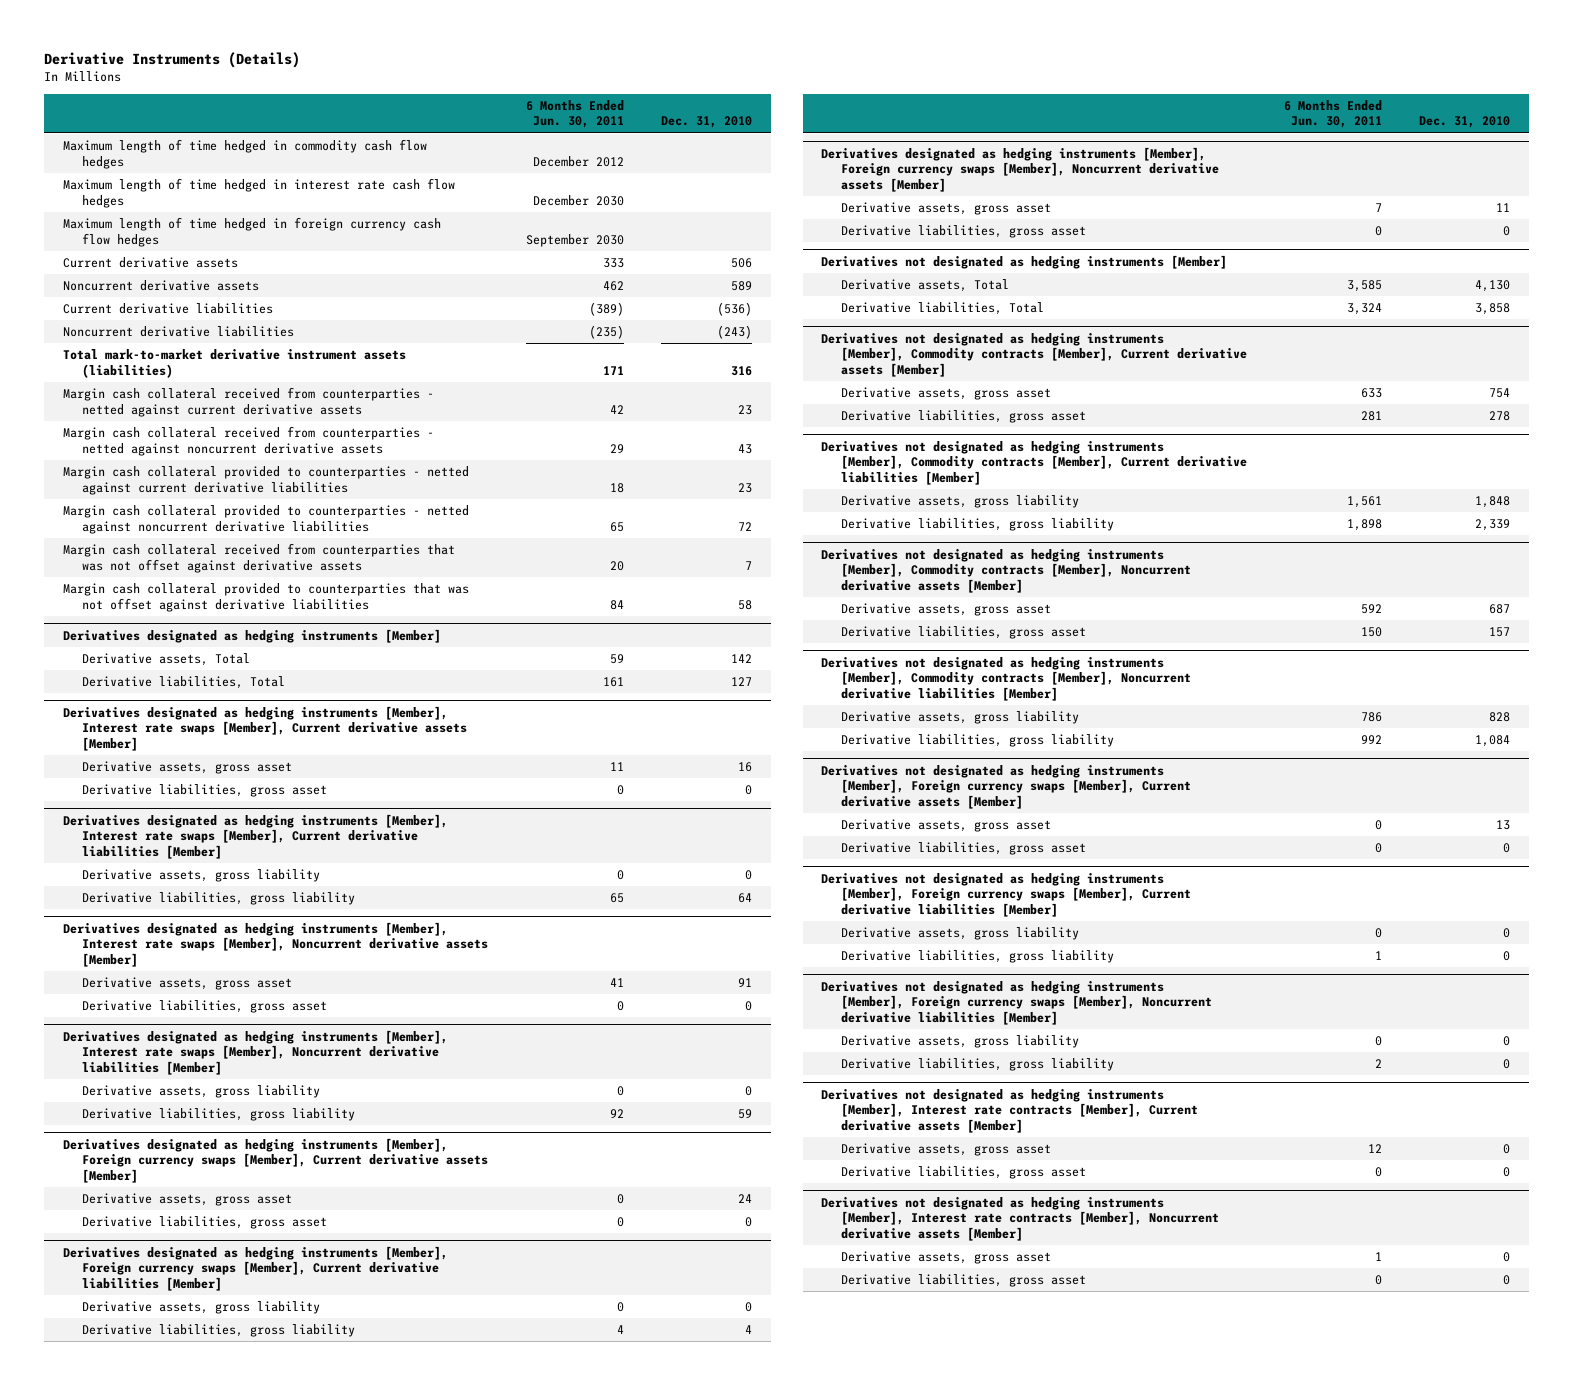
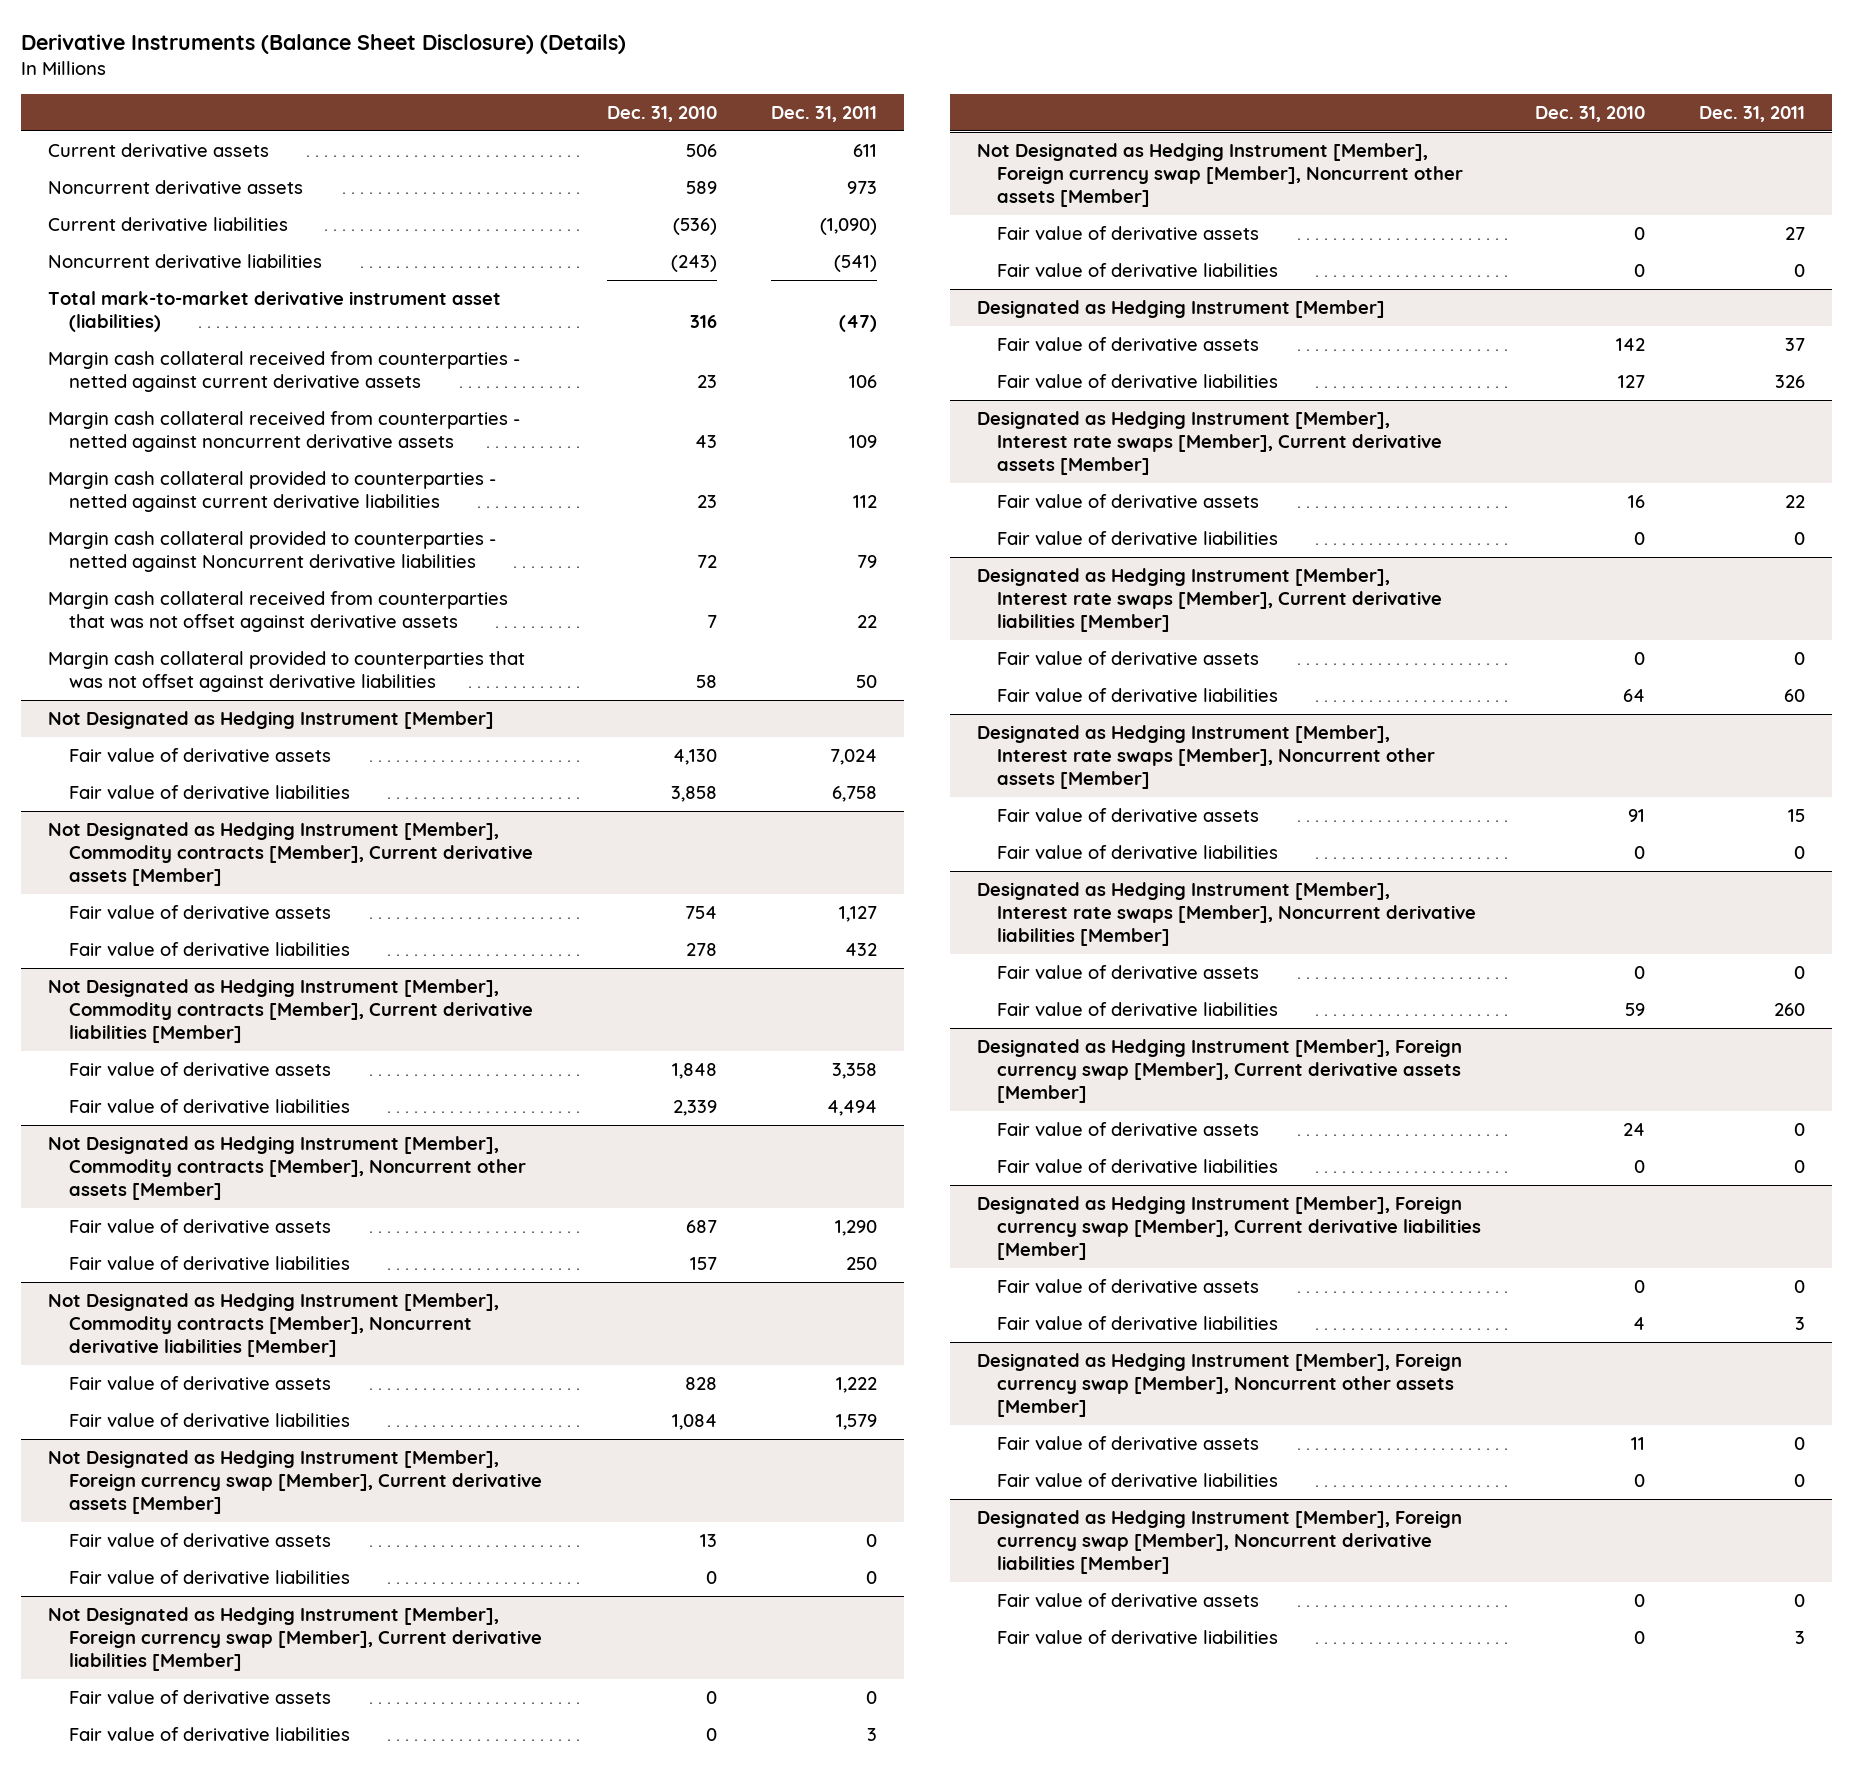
- Derivative Instruments (Details)
+ Derivative Instruments (Balance Sheet Disclosure) (Details)
- | 6 Months Ended Jun. 30, 2011 | Dec. 31, 2010
+ | Dec. 31, 2010 | Dec. 31, 2011
- Maximum length of time hedged in commodity cash flow hedges | December 2012 |
- Maximum length of time hedged in interest rate cash flow hedges | December 2030 |
- Maximum length of time hedged in foreign currency cash flow hedges | September 2030 |
- Total mark-to-market derivative instrument assets (liabilities) | 171 | 316
+ Total mark-to-market derivative instrument asset (liabilities) | 316 | (47)
- Margin cash collateral provided to counterparties - netted against noncurrent derivative liabilities | 65 | 72
+ Margin cash collateral provided to counterparties - netted against Noncurrent derivative liabilities | 72 | 79
- Derivatives designated as hedging instruments [Member]
- Derivative assets, Total | 59 | 142
- Derivative liabilities, Total | 161 | 127
- Derivatives designated as hedging instruments [Member], Interest rate swaps [Member], Current derivative assets [Member]
- Derivative assets, gross asset | 11 | 16
- Derivative liabilities, gross asset | 0 | 0
- Derivatives designated as hedging instruments [Member], Interest rate swaps [Member], Current derivative liabilities [Member]
- Derivative assets, gross liability | 0 | 0
- Derivative liabilities, gross liability | 65 | 64
- Derivatives designated as hedging instruments [Member], Interest rate swaps [Member], Noncurrent derivative assets [Member]
- Derivative assets, gross asset | 41 | 91
- Derivative liabilities, gross asset | 0 | 0
- Derivatives designated as hedging instruments [Member], Interest rate swaps [Member], Noncurrent derivative liabilities [Member]
- Derivative assets, gross liability | 0 | 0
- Derivative liabilities, gross liability | 92 | 59
- Derivatives designated as hedging instruments [Member], Foreign currency swaps [Member], Current derivative assets [Member]
- Derivative assets, gross asset | 0 | 24
- Derivative liabilities, gross asset | 0 | 0
- Derivatives designated as hedging instruments [Member], Foreign currency swaps [Member], Current derivative liabilities [Member]
- Derivative assets, gross liability | 0 | 0
- Derivative liabilities, gross liability | 4 | 4
- Derivatives designated as hedging instruments [Member], Foreign currency swaps [Member], Noncurrent derivative assets [Member]
- Derivative assets, gross asset | 7 | 11
- Derivative liabilities, gross asset | 0 | 0
- Derivatives not designated as hedging instruments [Member]
- Derivative assets, Total | 3,585 | 4,130
- Derivative liabilities, Total | 3,324 | 3,858
- Derivatives not designated as hedging instruments [Member], Commodity contracts [Member], Current derivative assets [Member]
- Derivative assets, gross asset | 633 | 754
- Derivative liabilities, gross asset | 281 | 278
- Derivatives not designated as hedging instruments [Member], Commodity contracts [Member], Current derivative liabilities [Member]
- Derivative assets, gross liability | 1,561 | 1,848
- Derivative liabilities, gross liability | 1,898 | 2,339
- Derivatives not designated as hedging instruments [Member], Commodity contracts [Member], Noncurrent derivative assets [Member]
- Derivative assets, gross asset | 592 | 687
- Derivative liabilities, gross asset | 150 | 157
- Derivatives not designated as hedging instruments [Member], Commodity contracts [Member], Noncurrent derivative liabilities [Member]
- Derivative assets, gross liability | 786 | 828
- Derivative liabilities, gross liability | 992 | 1,084
- Derivatives not designated as hedging instruments [Member], Foreign currency swaps [Member], Current derivative assets [Member]
- Derivative assets, gross asset | 0 | 13
- Derivative liabilities, gross asset | 0 | 0
- Derivatives not designated as hedging instruments [Member], Foreign currency swaps [Member], Current derivative liabilities [Member]
- Derivative assets, gross liability | 0 | 0
- Derivative liabilities, gross liability | 1 | 0
- Derivatives not designated as hedging instruments [Member], Foreign currency swaps [Member], Noncurrent derivative liabilities [Member]
- Derivative assets, gross liability | 0 | 0
- Derivative liabilities, gross liability | 2 | 0
- Derivatives not designated as hedging instruments [Member], Interest rate contracts [Member], Current derivative assets [Member]
- Derivative assets, gross asset | 12 | 0
- Derivative liabilities, gross asset | 0 | 0
- Derivatives not designated as hedging instruments [Member], Interest rate contracts [Member], Noncurrent derivative assets [Member]
- Derivative assets, gross asset | 1 | 0
- Derivative liabilities, gross asset | 0 | 0
+ Not Designated as Hedging Instrument [Member]
+ Fair value of derivative assets | 4,130 | 7,024
+ Fair value of derivative liabilities | 3,858 | 6,758
+ Not Designated as Hedging Instrument [Member], Commodity contracts [Member], Current derivative assets [Member]
+ Fair value of derivative assets | 754 | 1,127
+ Fair value of derivative liabilities | 278 | 432
+ Not Designated as Hedging Instrument [Member], Commodity contracts [Member], Current derivative liabilities [Member]
+ Fair value of derivative assets | 1,848 | 3,358
+ Fair value of derivative liabilities | 2,339 | 4,494
+ Not Designated as Hedging Instrument [Member], Commodity contracts [Member], Noncurrent other assets [Member]
+ Fair value of derivative assets | 687 | 1,290
+ Fair value of derivative liabilities | 157 | 250
+ Not Designated as Hedging Instrument [Member], Commodity contracts [Member], Noncurrent derivative liabilities [Member]
+ Fair value of derivative assets | 828 | 1,222
+ Fair value of derivative liabilities | 1,084 | 1,579
+ Not Designated as Hedging Instrument [Member], Foreign currency swap [Member], Current derivative assets [Member]
+ Fair value of derivative assets | 13 | 0
+ Fair value of derivative liabilities | 0 | 0
+ Not Designated as Hedging Instrument [Member], Foreign currency swap [Member], Current derivative liabilities [Member]
+ Fair value of derivative assets | 0 | 0
+ Fair value of derivative liabilities | 0 | 3
+ Not Designated as Hedging Instrument [Member], Foreign currency swap [Member], Noncurrent other assets [Member]
+ Fair value of derivative assets | 0 | 27
+ Fair value of derivative liabilities | 0 | 0
+ Designated as Hedging Instrument [Member]
+ Fair value of derivative assets | 142 | 37
+ Fair value of derivative liabilities | 127 | 326
+ Designated as Hedging Instrument [Member], Interest rate swaps [Member], Current derivative assets [Member]
+ Fair value of derivative assets | 16 | 22
+ Fair value of derivative liabilities | 0 | 0
+ Designated as Hedging Instrument [Member], Interest rate swaps [Member], Current derivative liabilities [Member]
+ Fair value of derivative assets | 0 | 0
+ Fair value of derivative liabilities | 64 | 60
+ Designated as Hedging Instrument [Member], Interest rate swaps [Member], Noncurrent other assets [Member]
+ Fair value of derivative assets | 91 | 15
+ Fair value of derivative liabilities | 0 | 0
+ Designated as Hedging Instrument [Member], Interest rate swaps [Member], Noncurrent derivative liabilities [Member]
+ Fair value of derivative assets | 0 | 0
+ Fair value of derivative liabilities | 59 | 260
+ Designated as Hedging Instrument [Member], Foreign currency swap [Member], Current derivative assets [Member]
+ Fair value of derivative assets | 24 | 0
+ Fair value of derivative liabilities | 0 | 0
+ Designated as Hedging Instrument [Member], Foreign currency swap [Member], Current derivative liabilities [Member]
+ Fair value of derivative assets | 0 | 0
+ Fair value of derivative liabilities | 4 | 3
+ Designated as Hedging Instrument [Member], Foreign currency swap [Member], Noncurrent other assets [Member]
+ Fair value of derivative assets | 11 | 0
+ Fair value of derivative liabilities | 0 | 0
+ Designated as Hedging Instrument [Member], Foreign currency swap [Member], Noncurrent derivative liabilities [Member]
+ Fair value of derivative assets | 0 | 0
+ Fair value of derivative liabilities | 0 | 3

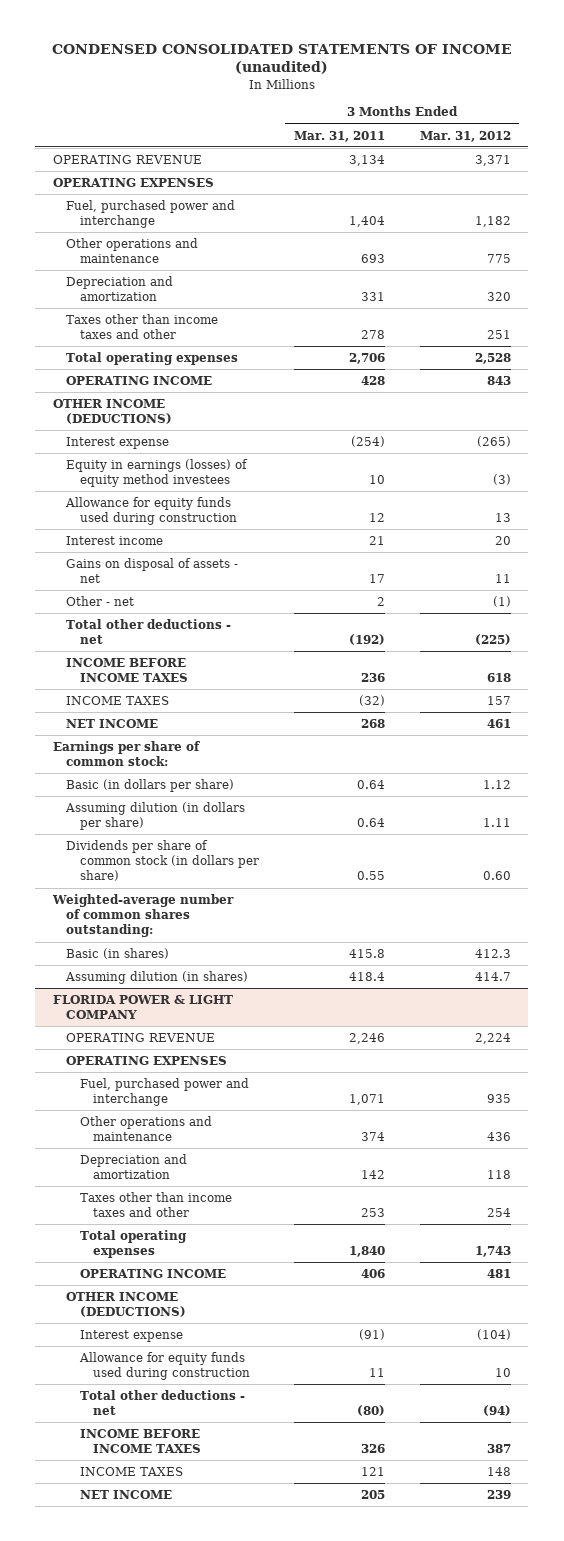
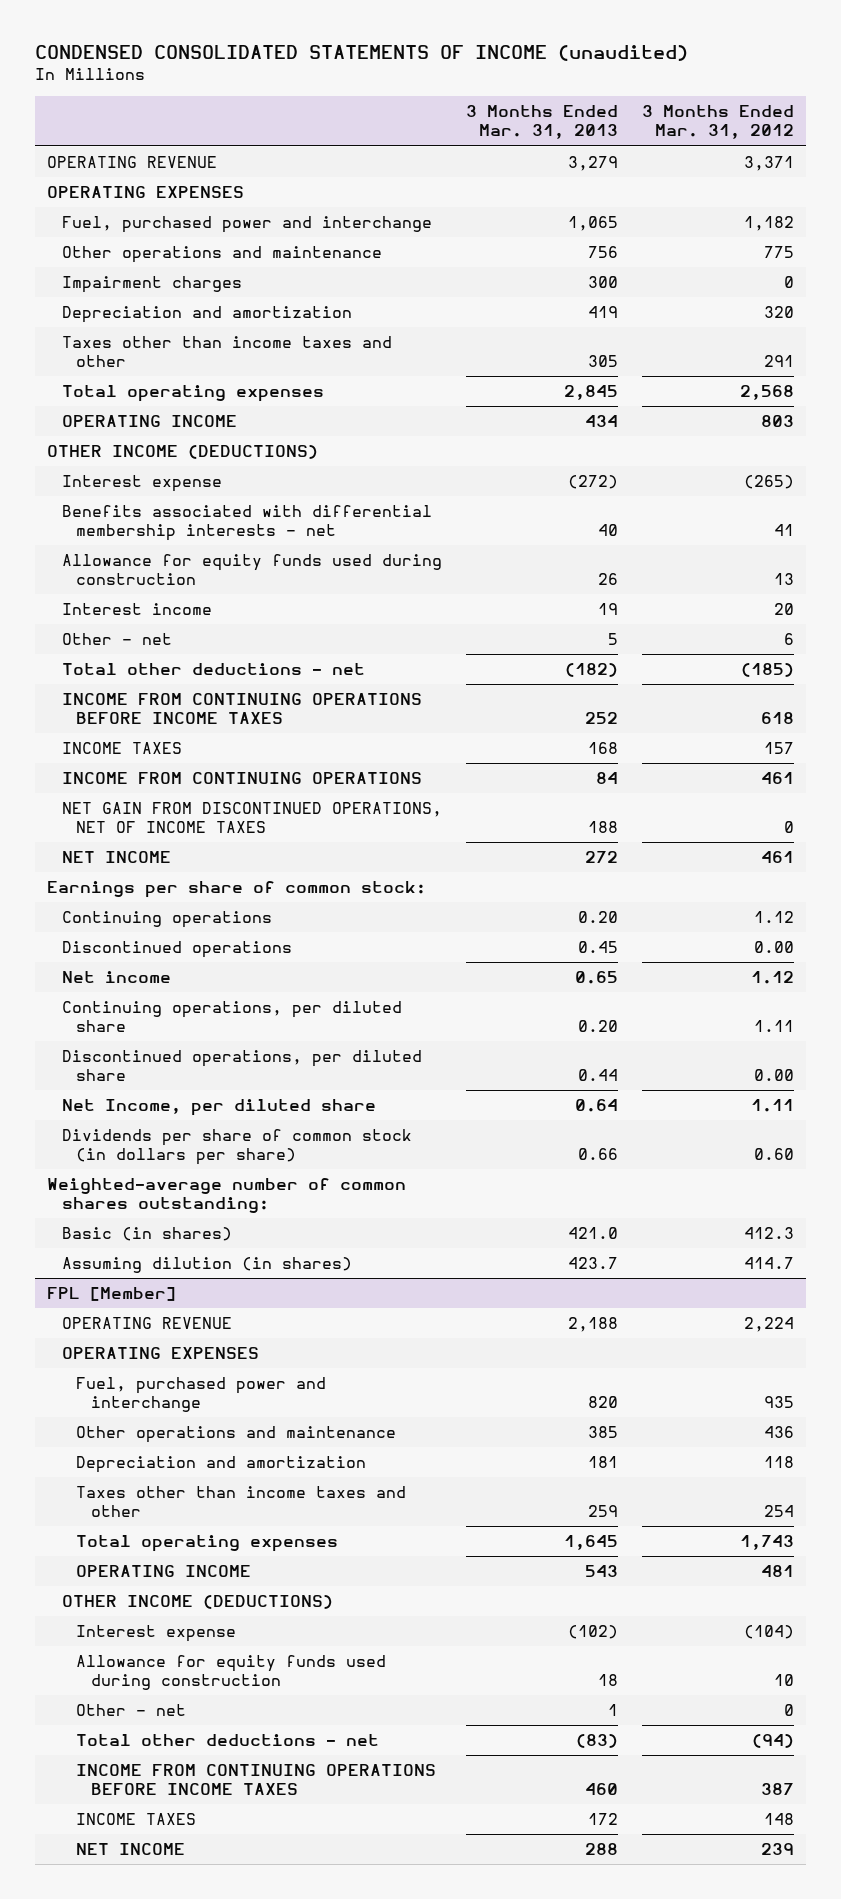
- | 3 Months Ended Mar. 31, 2011 | 3 Months Ended Mar. 31, 2012
+ | 3 Months Ended Mar. 31, 2013 | 3 Months Ended Mar. 31, 2012
+ Impairment charges | 300 | 0
- Taxes other than income taxes and other | 278 | 251
- Total operating expenses | 2,706 | 2,528
- OPERATING INCOME | 428 | 843
+ Taxes other than income taxes and other | 305 | 291
+ Total operating expenses | 2,845 | 2,568
+ OPERATING INCOME | 434 | 803
- Equity in earnings (losses) of equity method investees | 10 | (3)
+ Benefits associated with differential membership interests - net | 40 | 41
- Gains on disposal of assets - net | 17 | 11
- Other - net | 2 | (1)
- Total other deductions - net | (192) | (225)
- INCOME BEFORE INCOME TAXES | 236 | 618
+ Other - net | 5 | 6
+ Total other deductions - net | (182) | (185)
+ INCOME FROM CONTINUING OPERATIONS BEFORE INCOME TAXES | 252 | 618
+ INCOME FROM CONTINUING OPERATIONS | 84 | 461
+ NET GAIN FROM DISCONTINUED OPERATIONS, NET OF INCOME TAXES | 188 | 0
- Basic (in dollars per share) | 0.64 | 1.12
- Assuming dilution (in dollars per share) | 0.64 | 1.11
+ Continuing operations | 0.20 | 1.12
+ Discontinued operations | 0.45 | 0.00
+ Net income | 0.65 | 1.12
+ Continuing operations, per diluted share | 0.20 | 1.11
+ Discontinued operations, per diluted share | 0.44 | 0.00
+ Net Income, per diluted share | 0.64 | 1.11
- FLORIDA POWER & LIGHT COMPANY
+ FPL [Member]
+ Other - net | 1 | 0
- INCOME BEFORE INCOME TAXES | 326 | 387
+ INCOME FROM CONTINUING OPERATIONS BEFORE INCOME TAXES | 460 | 387

